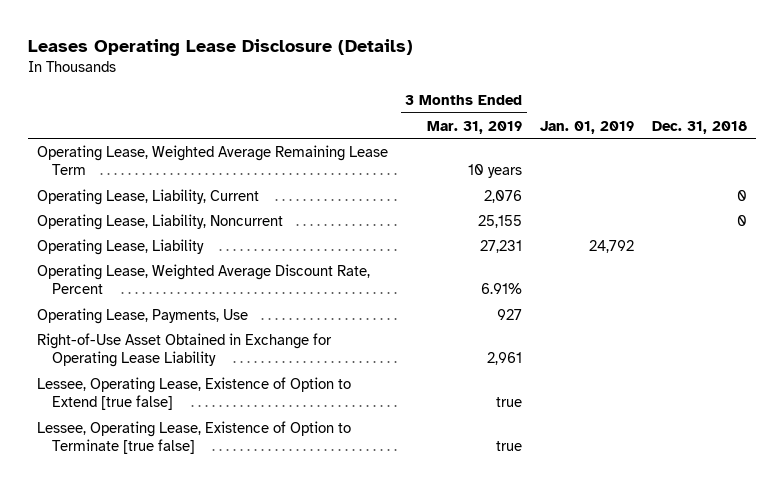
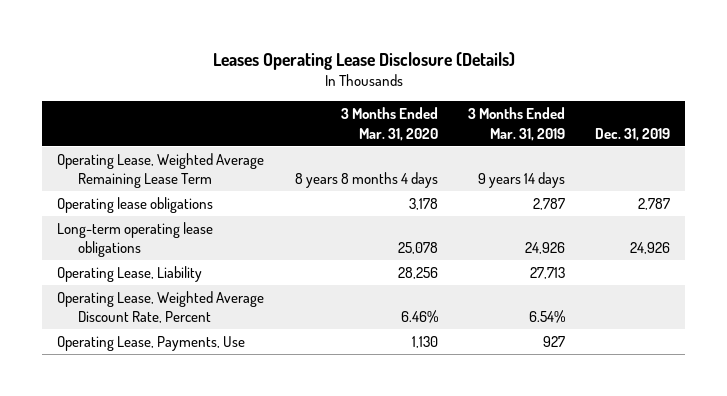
- | 3 Months Ended Mar. 31, 2019 | Jan. 01, 2019 | Dec. 31, 2018
+ | 3 Months Ended Mar. 31, 2020 | 3 Months Ended Mar. 31, 2019 | Dec. 31, 2019
- Operating Lease, Weighted Average Remaining Lease Term | 10 years | |
- Operating Lease, Liability, Current | 2,076 | | 0
- Operating Lease, Liability, Noncurrent | 25,155 | | 0
- Operating Lease, Liability | 27,231 | 24,792 |
- Operating Lease, Weighted Average Discount Rate, Percent | 6.91% | |
+ Operating Lease, Weighted Average Remaining Lease Term | 8 years 8 months 4 days | 9 years 14 days |
+ Operating lease obligations | 3,178 | 2,787 | 2,787
+ Long-term operating lease obligations | 25,078 | 24,926 | 24,926
+ Operating Lease, Liability | 28,256 | 27,713 |
+ Operating Lease, Weighted Average Discount Rate, Percent | 6.46% | 6.54% |
- Right-of-Use Asset Obtained in Exchange for Operating Lease Liability | 2,961 | |
- Lessee, Operating Lease, Existence of Option to Extend [true false] | true | |
- Lessee, Operating Lease, Existence of Option to Terminate [true false] | true | |

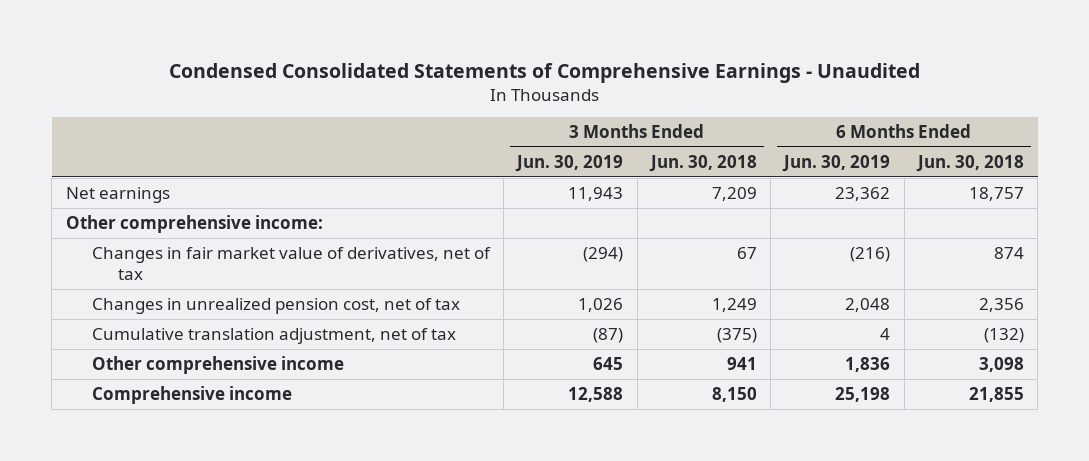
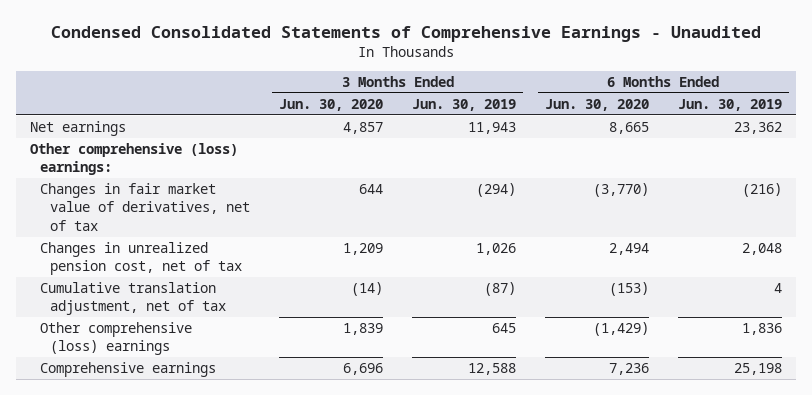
- | 3 Months Ended Jun. 30, 2019 | 3 Months Ended Jun. 30, 2018 | 6 Months Ended Jun. 30, 2019 | 6 Months Ended Jun. 30, 2018
+ | 3 Months Ended Jun. 30, 2020 | 3 Months Ended Jun. 30, 2019 | 6 Months Ended Jun. 30, 2020 | 6 Months Ended Jun. 30, 2019
- Other comprehensive income:
+ Other comprehensive (loss) earnings:
- Other comprehensive income | 645 | 941 | 1,836 | 3,098
- Comprehensive income | 12,588 | 8,150 | 25,198 | 21,855
+ Other comprehensive (loss) earnings | 1,839 | 645 | (1,429) | 1,836
+ Comprehensive earnings | 6,696 | 12,588 | 7,236 | 25,198

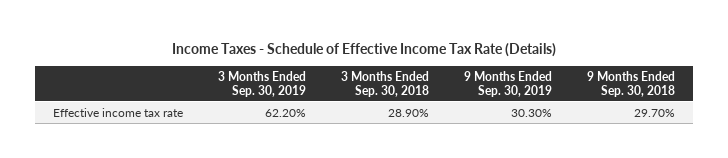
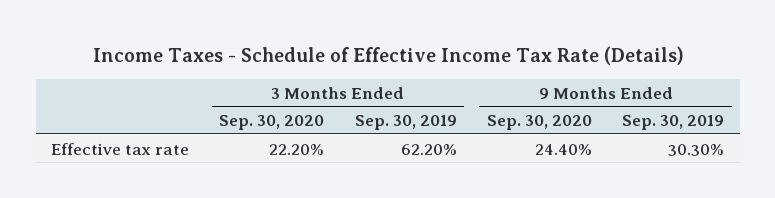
- | 3 Months Ended Sep. 30, 2019 | 3 Months Ended Sep. 30, 2018 | 9 Months Ended Sep. 30, 2019 | 9 Months Ended Sep. 30, 2018
+ | 3 Months Ended Sep. 30, 2020 | 3 Months Ended Sep. 30, 2019 | 9 Months Ended Sep. 30, 2020 | 9 Months Ended Sep. 30, 2019
- Effective income tax rate | 62.20% | 28.90% | 30.30% | 29.70%
+ Effective tax rate | 22.20% | 62.20% | 24.40% | 30.30%

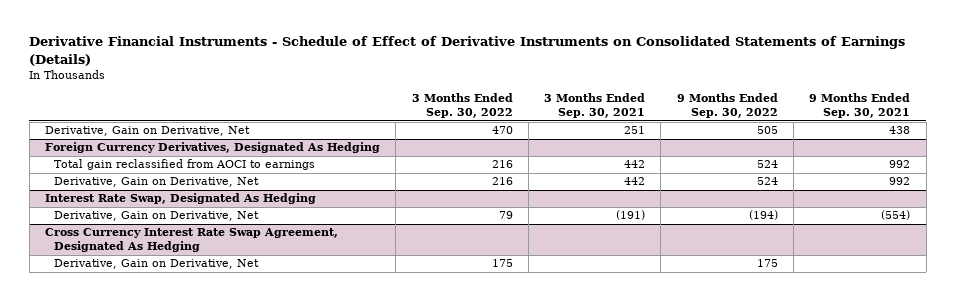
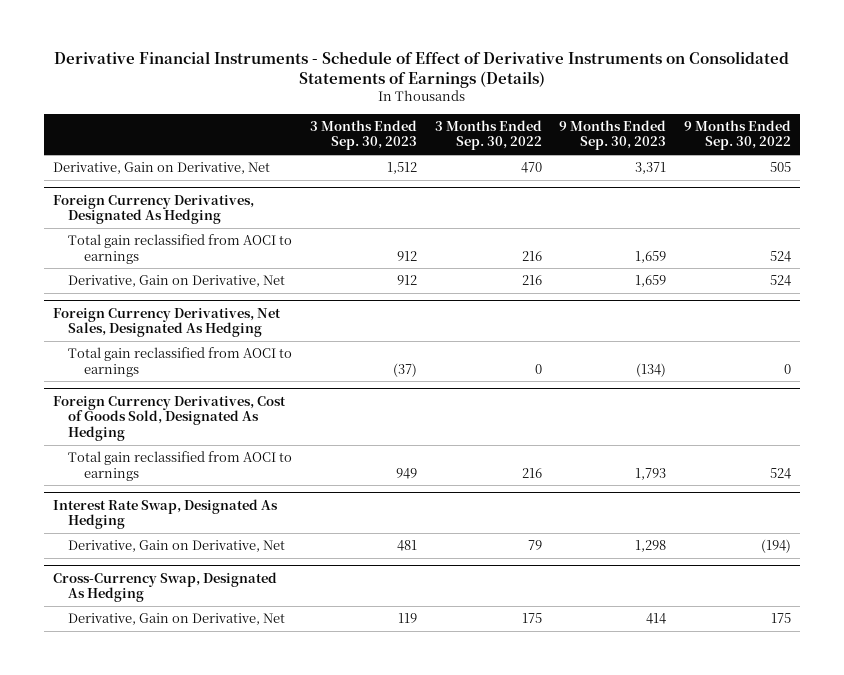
- | 3 Months Ended Sep. 30, 2022 | 3 Months Ended Sep. 30, 2021 | 9 Months Ended Sep. 30, 2022 | 9 Months Ended Sep. 30, 2021
+ | 3 Months Ended Sep. 30, 2023 | 3 Months Ended Sep. 30, 2022 | 9 Months Ended Sep. 30, 2023 | 9 Months Ended Sep. 30, 2022
+ Foreign Currency Derivatives, Net Sales, Designated As Hedging
+ Total gain reclassified from AOCI to earnings | (37) | 0 | (134) | 0
+ Foreign Currency Derivatives, Cost of Goods Sold, Designated As Hedging
+ Total gain reclassified from AOCI to earnings | 949 | 216 | 1,793 | 524
- Cross Currency Interest Rate Swap Agreement, Designated As Hedging
+ Cross-Currency Swap, Designated As Hedging

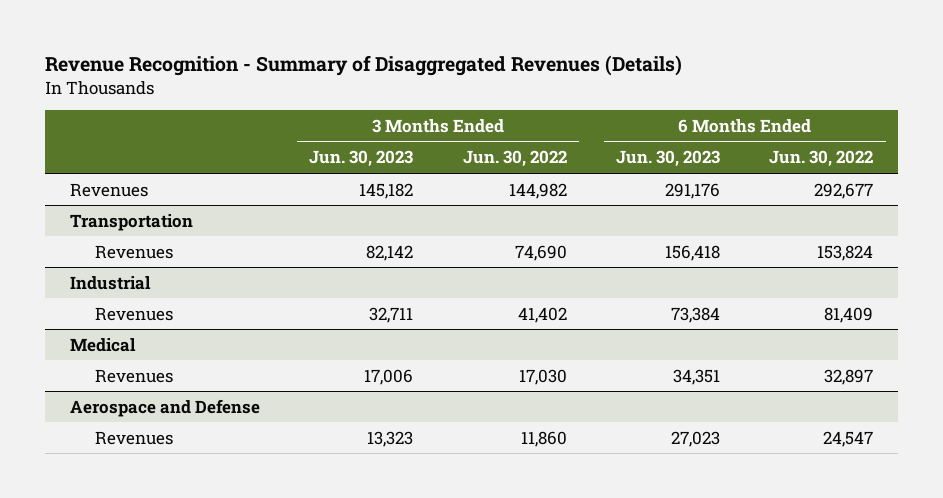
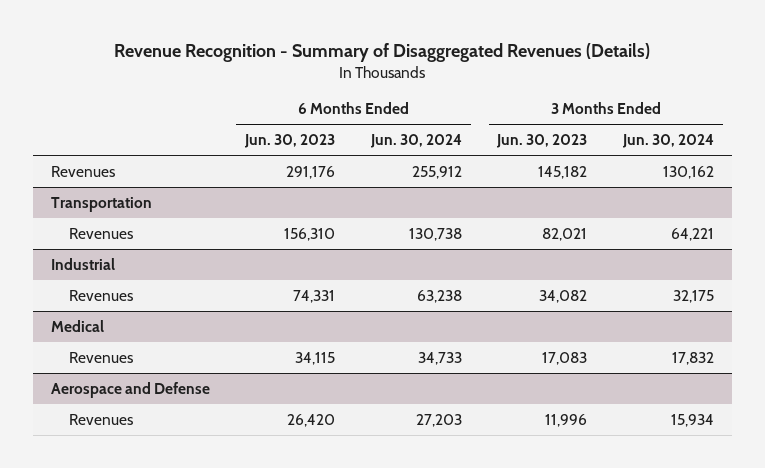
- | 3 Months Ended Jun. 30, 2023 | 3 Months Ended Jun. 30, 2022 | 6 Months Ended Jun. 30, 2023 | 6 Months Ended Jun. 30, 2022
+ | 6 Months Ended Jun. 30, 2023 | 6 Months Ended Jun. 30, 2024 | 3 Months Ended Jun. 30, 2023 | 3 Months Ended Jun. 30, 2024
@ Transportation
- Revenues | 82,142 | 74,690 | 156,418 | 153,824
+ Revenues | 156,310 | 130,738 | 82,021 | 64,221
@ Industrial
- Revenues | 32,711 | 41,402 | 73,384 | 81,409
+ Revenues | 74,331 | 63,238 | 34,082 | 32,175
@ Medical
- Revenues | 17,006 | 17,030 | 34,351 | 32,897
+ Revenues | 34,115 | 34,733 | 17,083 | 17,832
@ Aerospace and Defense
- Revenues | 13,323 | 11,860 | 27,023 | 24,547
+ Revenues | 26,420 | 27,203 | 11,996 | 15,934

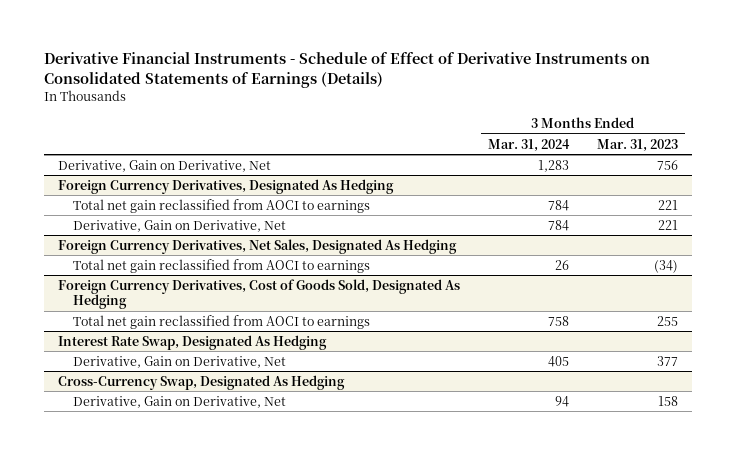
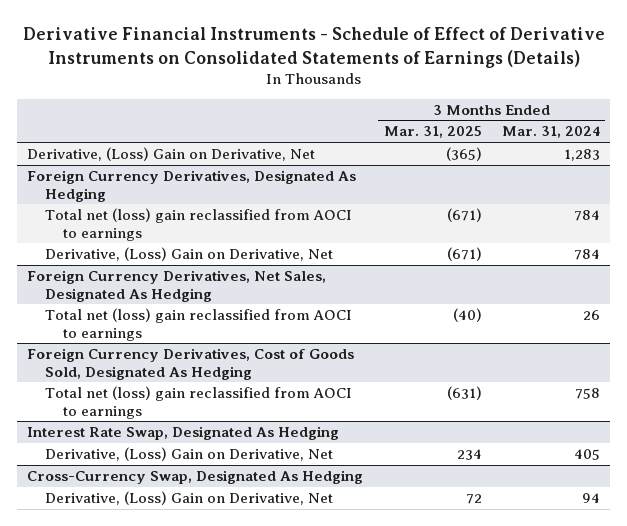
- | 3 Months Ended Mar. 31, 2024 | 3 Months Ended Mar. 31, 2023
+ | 3 Months Ended Mar. 31, 2025 | 3 Months Ended Mar. 31, 2024
- Derivative, Gain on Derivative, Net | 1,283 | 756
+ Derivative, (Loss) Gain on Derivative, Net | (365) | 1,283
@ Foreign Currency Derivatives, Designated As Hedging
- Total net gain reclassified from AOCI to earnings | 784 | 221
- Derivative, Gain on Derivative, Net | 784 | 221
+ Total net (loss) gain reclassified from AOCI to earnings | (671) | 784
+ Derivative, (Loss) Gain on Derivative, Net | (671) | 784
@ Foreign Currency Derivatives, Net Sales, Designated As Hedging
- Total net gain reclassified from AOCI to earnings | 26 | (34)
+ Total net (loss) gain reclassified from AOCI to earnings | (40) | 26
@ Foreign Currency Derivatives, Cost of Goods Sold, Designated As Hedging
- Total net gain reclassified from AOCI to earnings | 758 | 255
+ Total net (loss) gain reclassified from AOCI to earnings | (631) | 758
@ Interest Rate Swap, Designated As Hedging
- Derivative, Gain on Derivative, Net | 405 | 377
+ Derivative, (Loss) Gain on Derivative, Net | 234 | 405
@ Cross-Currency Swap, Designated As Hedging
- Derivative, Gain on Derivative, Net | 94 | 158
+ Derivative, (Loss) Gain on Derivative, Net | 72 | 94

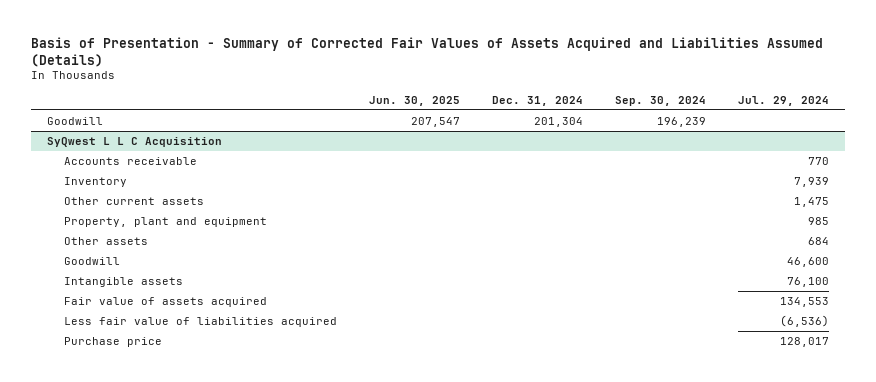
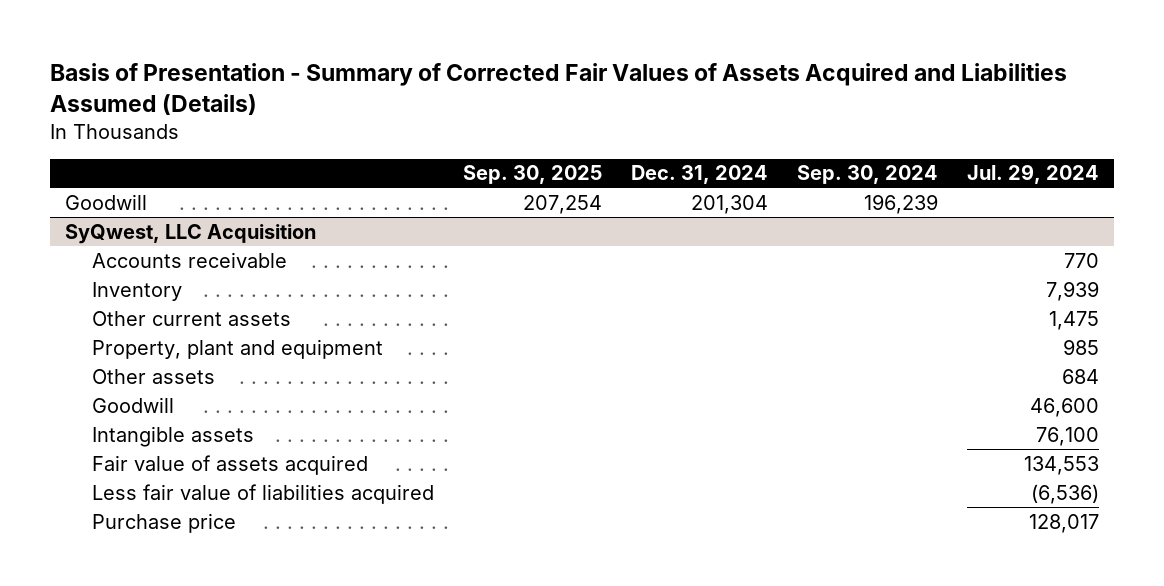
- | Jun. 30, 2025 | Dec. 31, 2024 | Sep. 30, 2024 | Jul. 29, 2024
+ | Sep. 30, 2025 | Dec. 31, 2024 | Sep. 30, 2024 | Jul. 29, 2024
- SyQwest L L C Acquisition
+ SyQwest, LLC Acquisition

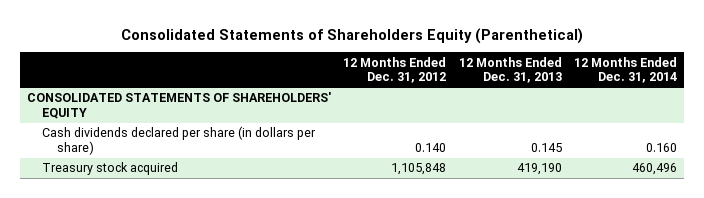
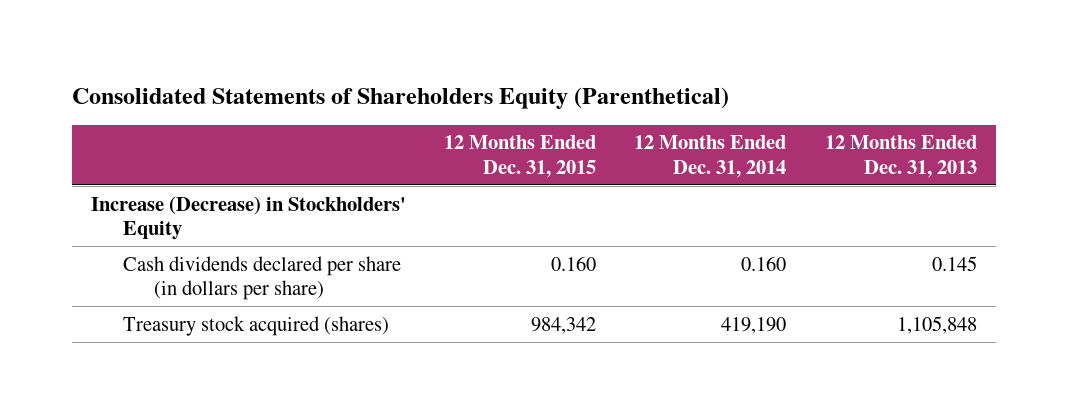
- | 12 Months Ended Dec. 31, 2012 | 12 Months Ended Dec. 31, 2013 | 12 Months Ended Dec. 31, 2014
+ | 12 Months Ended Dec. 31, 2015 | 12 Months Ended Dec. 31, 2014 | 12 Months Ended Dec. 31, 2013
- CONSOLIDATED STATEMENTS OF SHAREHOLDERS' EQUITY
+ Increase (Decrease) in Stockholders' Equity
- Treasury stock acquired | 1,105,848 | 419,190 | 460,496
+ Treasury stock acquired (shares) | 984,342 | 419,190 | 1,105,848

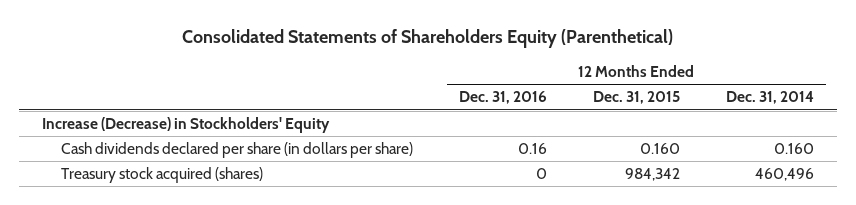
- | 12 Months Ended Dec. 31, 2015 | 12 Months Ended Dec. 31, 2014 | 12 Months Ended Dec. 31, 2013
+ | 12 Months Ended Dec. 31, 2016 | 12 Months Ended Dec. 31, 2015 | 12 Months Ended Dec. 31, 2014
- Treasury stock acquired (shares) | 984,342 | 419,190 | 1,105,848
+ Treasury stock acquired (shares) | 0 | 984,342 | 460,496

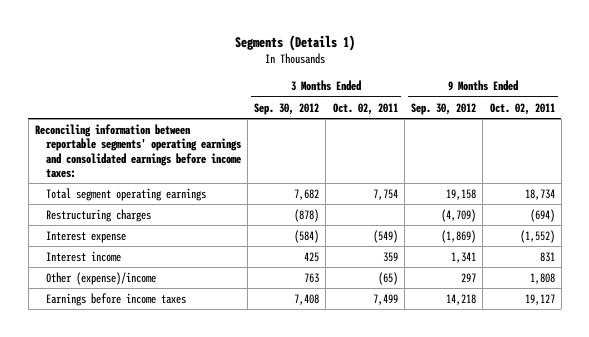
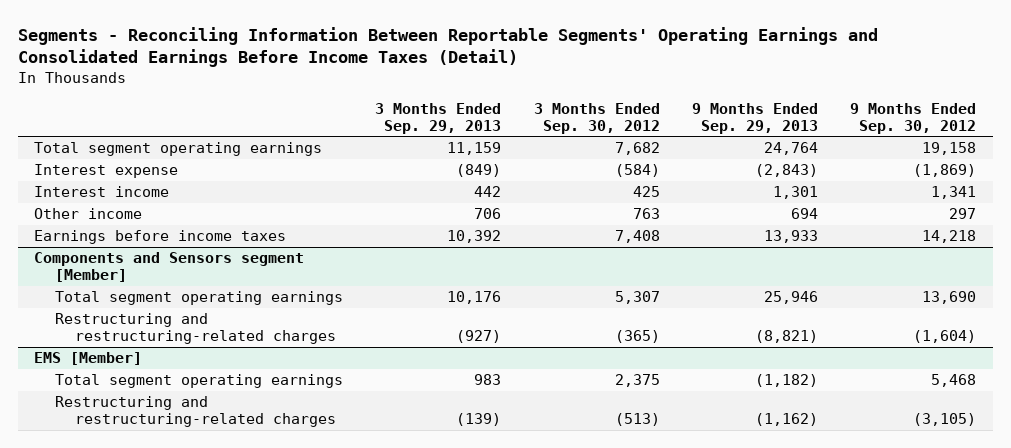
- Segments (Details 1)
+ Segments - Reconciling Information Between Reportable Segments' Operating Earnings and Consolidated Earnings Before Income Taxes (Detail)
- | 3 Months Ended Sep. 30, 2012 | 3 Months Ended Oct. 02, 2011 | 9 Months Ended Sep. 30, 2012 | 9 Months Ended Oct. 02, 2011
+ | 3 Months Ended Sep. 29, 2013 | 3 Months Ended Sep. 30, 2012 | 9 Months Ended Sep. 29, 2013 | 9 Months Ended Sep. 30, 2012
- Reconciling information between reportable segments' operating earnings and consolidated earnings before income taxes:
- Restructuring charges | (878) | | (4,709) | (694)
- Other (expense)/income | 763 | (65) | 297 | 1,808
+ Other income | 706 | 763 | 694 | 297
+ Components and Sensors segment [Member]
+ Total segment operating earnings | 10,176 | 5,307 | 25,946 | 13,690
+ Restructuring and restructuring-related charges | (927) | (365) | (8,821) | (1,604)
+ EMS [Member]
+ Total segment operating earnings | 983 | 2,375 | (1,182) | 5,468
+ Restructuring and restructuring-related charges | (139) | (513) | (1,162) | (3,105)

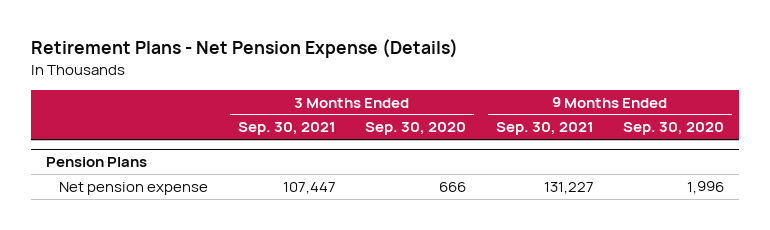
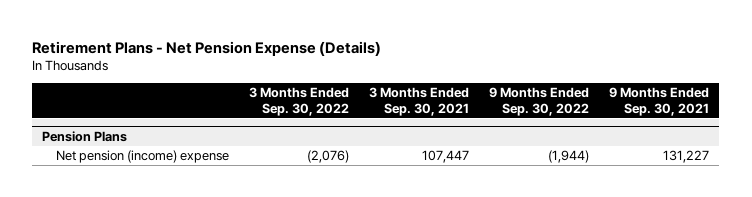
- | 3 Months Ended Sep. 30, 2021 | 3 Months Ended Sep. 30, 2020 | 9 Months Ended Sep. 30, 2021 | 9 Months Ended Sep. 30, 2020
+ | 3 Months Ended Sep. 30, 2022 | 3 Months Ended Sep. 30, 2021 | 9 Months Ended Sep. 30, 2022 | 9 Months Ended Sep. 30, 2021
@ Pension Plans
- Net pension expense | 107,447 | 666 | 131,227 | 1,996
+ Net pension (income) expense | (2,076) | 107,447 | (1,944) | 131,227

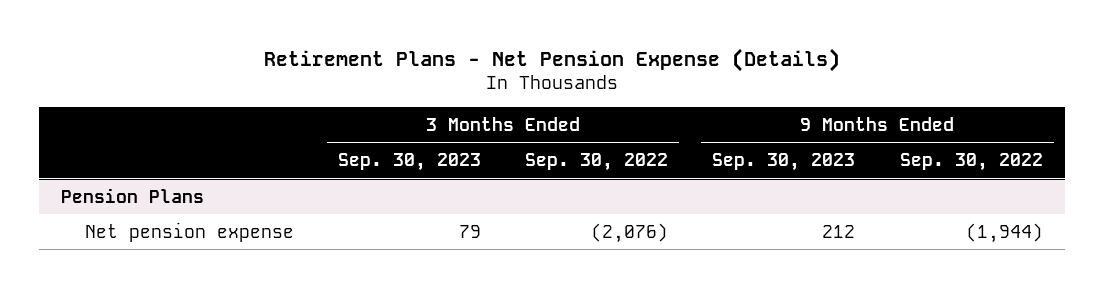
- | 3 Months Ended Sep. 30, 2022 | 3 Months Ended Sep. 30, 2021 | 9 Months Ended Sep. 30, 2022 | 9 Months Ended Sep. 30, 2021
+ | 3 Months Ended Sep. 30, 2023 | 3 Months Ended Sep. 30, 2022 | 9 Months Ended Sep. 30, 2023 | 9 Months Ended Sep. 30, 2022
@ Pension Plans
- Net pension (income) expense | (2,076) | 107,447 | (1,944) | 131,227
+ Net pension expense | 79 | (2,076) | 212 | (1,944)

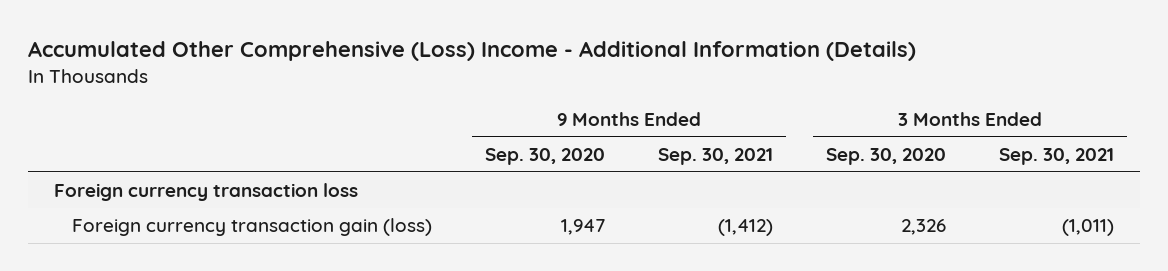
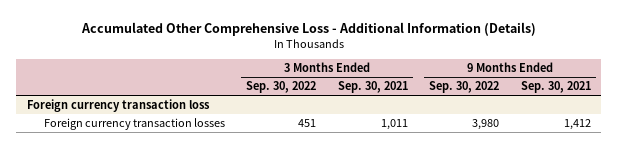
- Accumulated Other Comprehensive (Loss) Income - Additional Information (Details)
+ Accumulated Other Comprehensive Loss - Additional Information (Details)
- | 9 Months Ended Sep. 30, 2020 | 9 Months Ended Sep. 30, 2021 | 3 Months Ended Sep. 30, 2020 | 3 Months Ended Sep. 30, 2021
+ | 3 Months Ended Sep. 30, 2022 | 3 Months Ended Sep. 30, 2021 | 9 Months Ended Sep. 30, 2022 | 9 Months Ended Sep. 30, 2021
- Foreign currency transaction gain (loss) | 1,947 | (1,412) | 2,326 | (1,011)
+ Foreign currency transaction losses | 451 | 1,011 | 3,980 | 1,412

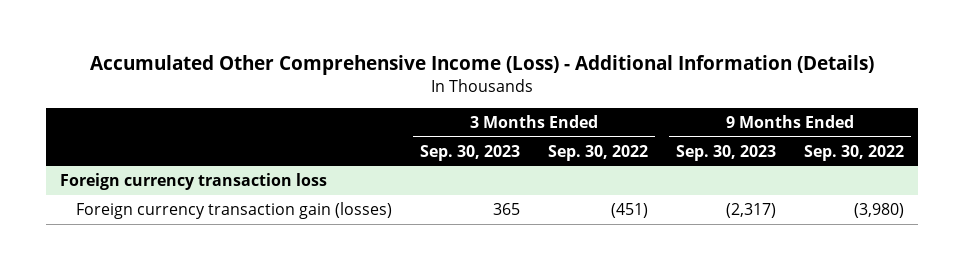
- Accumulated Other Comprehensive Loss - Additional Information (Details)
+ Accumulated Other Comprehensive Income (Loss) - Additional Information (Details)
- | 3 Months Ended Sep. 30, 2022 | 3 Months Ended Sep. 30, 2021 | 9 Months Ended Sep. 30, 2022 | 9 Months Ended Sep. 30, 2021
+ | 3 Months Ended Sep. 30, 2023 | 3 Months Ended Sep. 30, 2022 | 9 Months Ended Sep. 30, 2023 | 9 Months Ended Sep. 30, 2022
- Foreign currency transaction losses | 451 | 1,011 | 3,980 | 1,412
+ Foreign currency transaction gain (losses) | 365 | (451) | (2,317) | (3,980)

